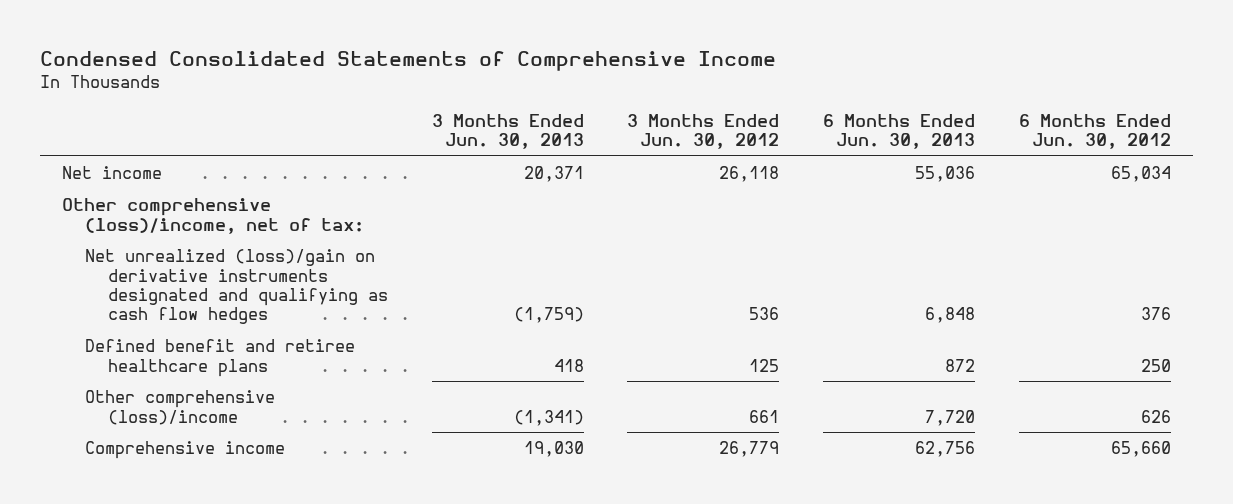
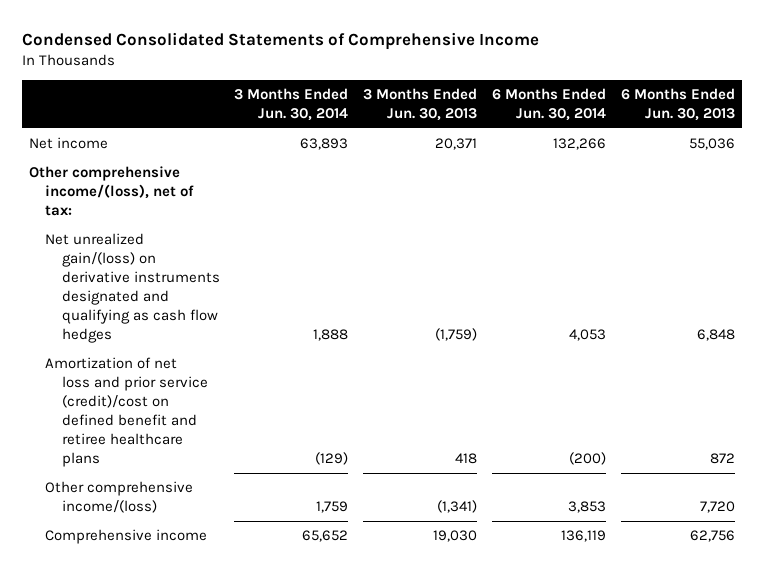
- | 3 Months Ended Jun. 30, 2013 | 3 Months Ended Jun. 30, 2012 | 6 Months Ended Jun. 30, 2013 | 6 Months Ended Jun. 30, 2012
+ | 3 Months Ended Jun. 30, 2014 | 3 Months Ended Jun. 30, 2013 | 6 Months Ended Jun. 30, 2014 | 6 Months Ended Jun. 30, 2013
- Other comprehensive (loss)/income, net of tax:
- Net unrealized (loss)/gain on derivative instruments designated and qualifying as cash flow hedges | (1,759) | 536 | 6,848 | 376
- Defined benefit and retiree healthcare plans | 418 | 125 | 872 | 250
- Other comprehensive (loss)/income | (1,341) | 661 | 7,720 | 626
+ Other comprehensive income/(loss), net of tax:
+ Net unrealized gain/(loss) on derivative instruments designated and qualifying as cash flow hedges | 1,888 | (1,759) | 4,053 | 6,848
+ Amortization of net loss and prior service (credit)/cost on defined benefit and retiree healthcare plans | (129) | 418 | (200) | 872
+ Other comprehensive income/(loss) | 1,759 | (1,341) | 3,853 | 7,720

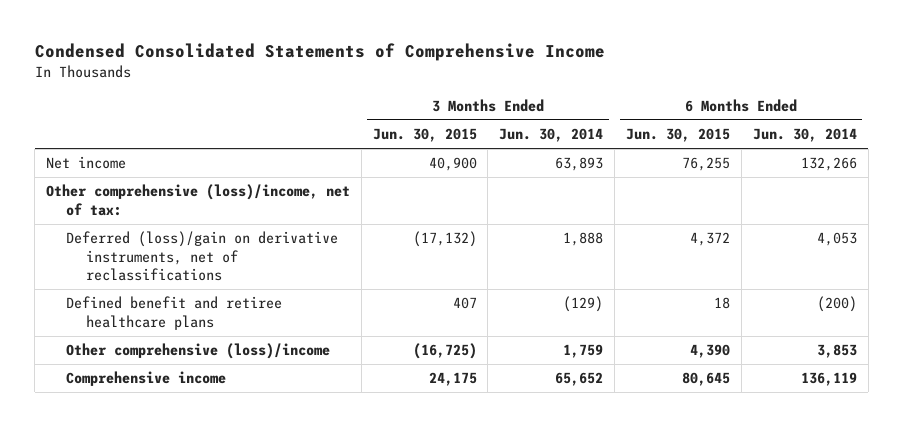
- | 3 Months Ended Jun. 30, 2014 | 3 Months Ended Jun. 30, 2013 | 6 Months Ended Jun. 30, 2014 | 6 Months Ended Jun. 30, 2013
+ | 3 Months Ended Jun. 30, 2015 | 3 Months Ended Jun. 30, 2014 | 6 Months Ended Jun. 30, 2015 | 6 Months Ended Jun. 30, 2014
- Other comprehensive income/(loss), net of tax:
- Net unrealized gain/(loss) on derivative instruments designated and qualifying as cash flow hedges | 1,888 | (1,759) | 4,053 | 6,848
- Amortization of net loss and prior service (credit)/cost on defined benefit and retiree healthcare plans | (129) | 418 | (200) | 872
- Other comprehensive income/(loss) | 1,759 | (1,341) | 3,853 | 7,720
+ Other comprehensive (loss)/income, net of tax:
+ Deferred (loss)/gain on derivative instruments, net of reclassifications | (17,132) | 1,888 | 4,372 | 4,053
+ Defined benefit and retiree healthcare plans | 407 | (129) | 18 | (200)
+ Other comprehensive (loss)/income | (16,725) | 1,759 | 4,390 | 3,853

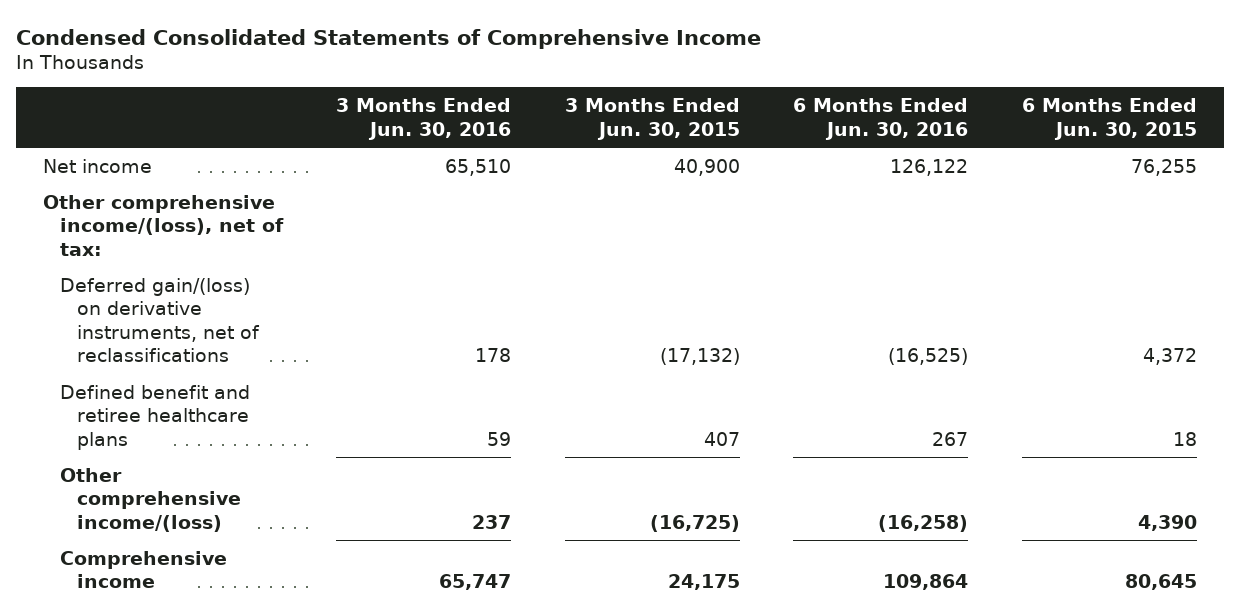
- | 3 Months Ended Jun. 30, 2015 | 3 Months Ended Jun. 30, 2014 | 6 Months Ended Jun. 30, 2015 | 6 Months Ended Jun. 30, 2014
+ | 3 Months Ended Jun. 30, 2016 | 3 Months Ended Jun. 30, 2015 | 6 Months Ended Jun. 30, 2016 | 6 Months Ended Jun. 30, 2015
- Other comprehensive (loss)/income, net of tax:
- Deferred (loss)/gain on derivative instruments, net of reclassifications | (17,132) | 1,888 | 4,372 | 4,053
+ Other comprehensive income/(loss), net of tax:
+ Deferred gain/(loss) on derivative instruments, net of reclassifications | 178 | (17,132) | (16,525) | 4,372
- Other comprehensive (loss)/income | (16,725) | 1,759 | 4,390 | 3,853
+ Other comprehensive income/(loss) | 237 | (16,725) | (16,258) | 4,390

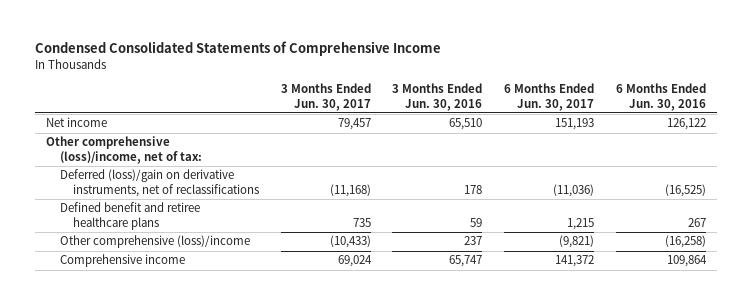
- | 3 Months Ended Jun. 30, 2016 | 3 Months Ended Jun. 30, 2015 | 6 Months Ended Jun. 30, 2016 | 6 Months Ended Jun. 30, 2015
+ | 3 Months Ended Jun. 30, 2017 | 3 Months Ended Jun. 30, 2016 | 6 Months Ended Jun. 30, 2017 | 6 Months Ended Jun. 30, 2016
- Other comprehensive income/(loss), net of tax:
- Deferred gain/(loss) on derivative instruments, net of reclassifications | 178 | (17,132) | (16,525) | 4,372
+ Other comprehensive (loss)/income, net of tax:
+ Deferred (loss)/gain on derivative instruments, net of reclassifications | (11,168) | 178 | (11,036) | (16,525)
- Other comprehensive income/(loss) | 237 | (16,725) | (16,258) | 4,390
+ Other comprehensive (loss)/income | (10,433) | 237 | (9,821) | (16,258)

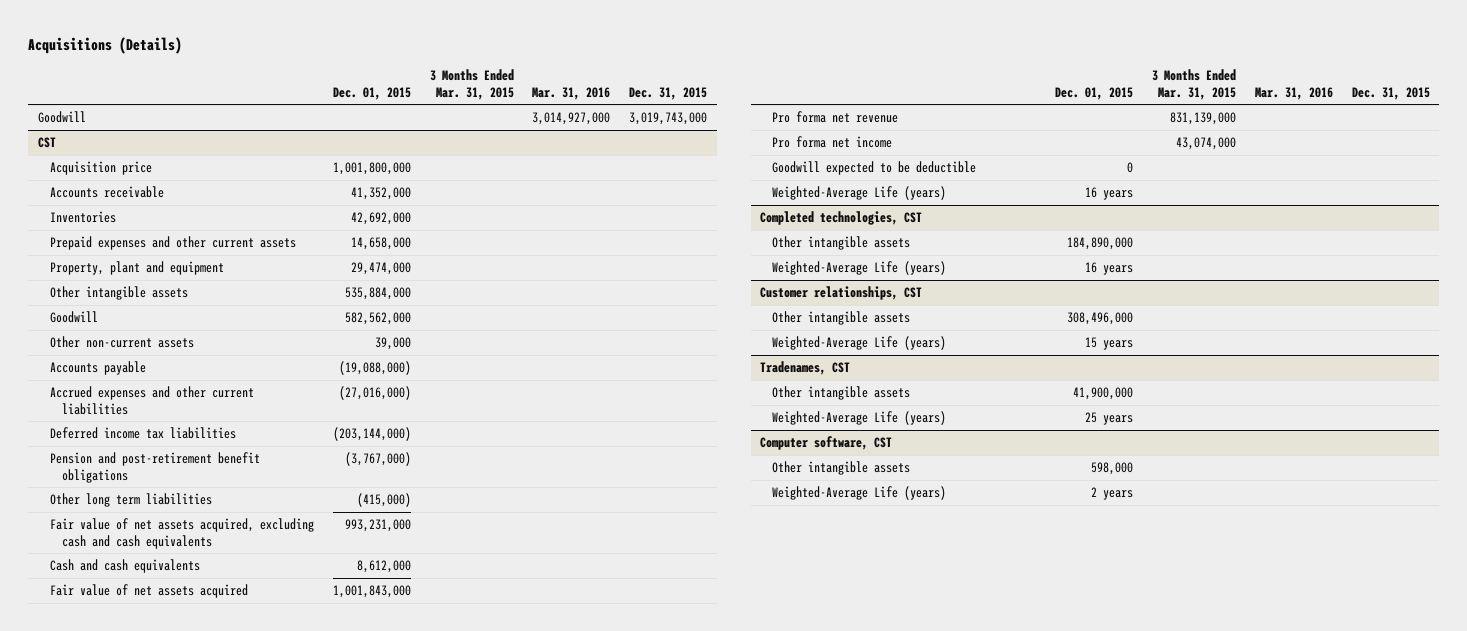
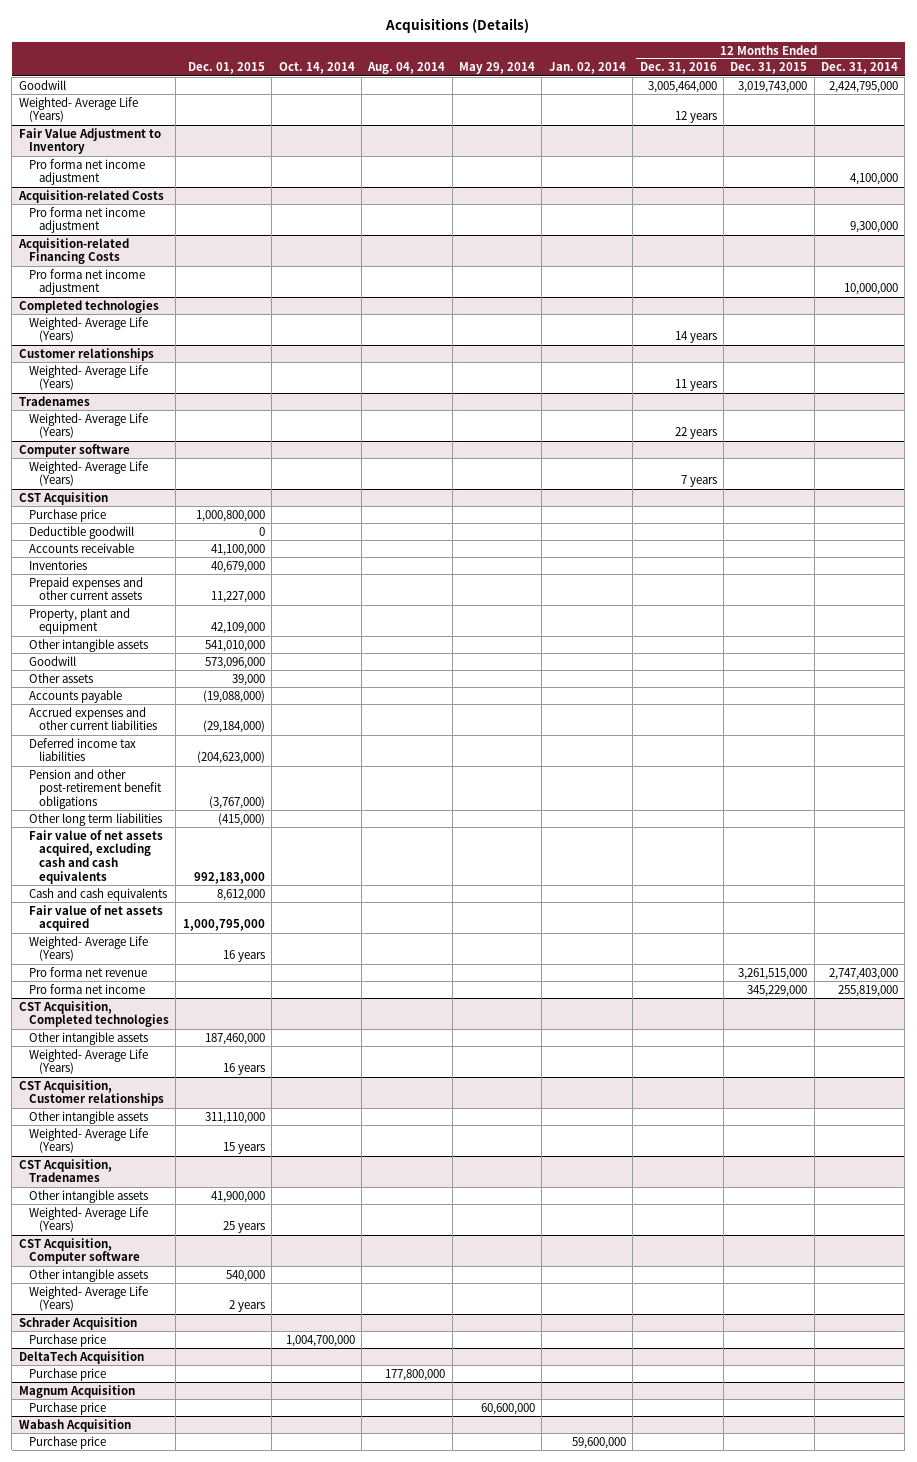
- | Dec. 01, 2015 | 3 Months Ended Mar. 31, 2015 | Mar. 31, 2016 | Dec. 31, 2015
+ | Dec. 01, 2015 | Oct. 14, 2014 | Aug. 04, 2014 | May 29, 2014 | Jan. 02, 2014 | 12 Months Ended Dec. 31, 2016 | 12 Months Ended Dec. 31, 2015 | 12 Months Ended Dec. 31, 2014
- CST
- Acquisition price | 1,001,800,000 | | |
- Accounts receivable | 41,352,000 | | |
- Inventories | 42,692,000 | | |
- Prepaid expenses and other current assets | 14,658,000 | | |
- Property, plant and equipment | 29,474,000 | | |
- Other intangible assets | 535,884,000 | | |
- Goodwill | 582,562,000 | | |
- Other non-current assets | 39,000 | | |
+ Weighted- Average Life (Years) | | | | | | 12 years | |
+ Fair Value Adjustment to Inventory
+ Pro forma net income adjustment | | | | | | | | 4,100,000
+ Acquisition-related Costs
+ Pro forma net income adjustment | | | | | | | | 9,300,000
+ Acquisition-related Financing Costs
+ Pro forma net income adjustment | | | | | | | | 10,000,000
+ Completed technologies
+ Weighted- Average Life (Years) | | | | | | 14 years | |
+ Customer relationships
+ Weighted- Average Life (Years) | | | | | | 11 years | |
+ Tradenames
+ Weighted- Average Life (Years) | | | | | | 22 years | |
+ Computer software
+ Weighted- Average Life (Years) | | | | | | 7 years | |
+ CST Acquisition
+ Purchase price | 1,000,800,000 | | | | | | |
+ Deductible goodwill | 0 | | | | | | |
+ Accounts receivable | 41,100,000 | | | | | | |
+ Inventories | 40,679,000 | | | | | | |
+ Prepaid expenses and other current assets | 11,227,000 | | | | | | |
+ Property, plant and equipment | 42,109,000 | | | | | | |
+ Other intangible assets | 541,010,000 | | | | | | |
+ Goodwill | 573,096,000 | | | | | | |
+ Other assets | 39,000 | | | | | | |
- Accrued expenses and other current liabilities | (27,016,000) | | |
- Deferred income tax liabilities | (203,144,000) | | |
- Pension and post-retirement benefit obligations | (3,767,000) | | |
+ Accrued expenses and other current liabilities | (29,184,000) | | | | | | |
+ Deferred income tax liabilities | (204,623,000) | | | | | | |
+ Pension and other post-retirement benefit obligations | (3,767,000) | | | | | | |
- Fair value of net assets acquired, excluding cash and cash equivalents | 993,231,000 | | |
+ Fair value of net assets acquired, excluding cash and cash equivalents | 992,183,000 | | | | | | |
- Fair value of net assets acquired | 1,001,843,000 | | |
+ Fair value of net assets acquired | 1,000,795,000 | | | | | | |
+ Weighted- Average Life (Years) | 16 years | | | | | | |
- Goodwill expected to be deductible | 0 | | |
- Weighted-Average Life (years) | 16 years | | |
- Completed technologies, CST
- Other intangible assets | 184,890,000 | | |
- Weighted-Average Life (years) | 16 years | | |
- Customer relationships, CST
- Other intangible assets | 308,496,000 | | |
- Weighted-Average Life (years) | 15 years | | |
- Tradenames, CST
+ CST Acquisition, Completed technologies
+ Other intangible assets | 187,460,000 | | | | | | |
+ Weighted- Average Life (Years) | 16 years | | | | | | |
+ CST Acquisition, Customer relationships
+ Other intangible assets | 311,110,000 | | | | | | |
+ Weighted- Average Life (Years) | 15 years | | | | | | |
+ CST Acquisition, Tradenames
- Weighted-Average Life (years) | 25 years | | |
- Computer software, CST
- Other intangible assets | 598,000 | | |
- Weighted-Average Life (years) | 2 years | | |
+ Weighted- Average Life (Years) | 25 years | | | | | | |
+ CST Acquisition, Computer software
+ Other intangible assets | 540,000 | | | | | | |
+ Weighted- Average Life (Years) | 2 years | | | | | | |
+ Schrader Acquisition
+ Purchase price | | 1,004,700,000 | | | | | |
+ DeltaTech Acquisition
+ Purchase price | | | 177,800,000 | | | | |
+ Magnum Acquisition
+ Purchase price | | | | 60,600,000 | | | |
+ Wabash Acquisition
+ Purchase price | | | | | 59,600,000 | | |

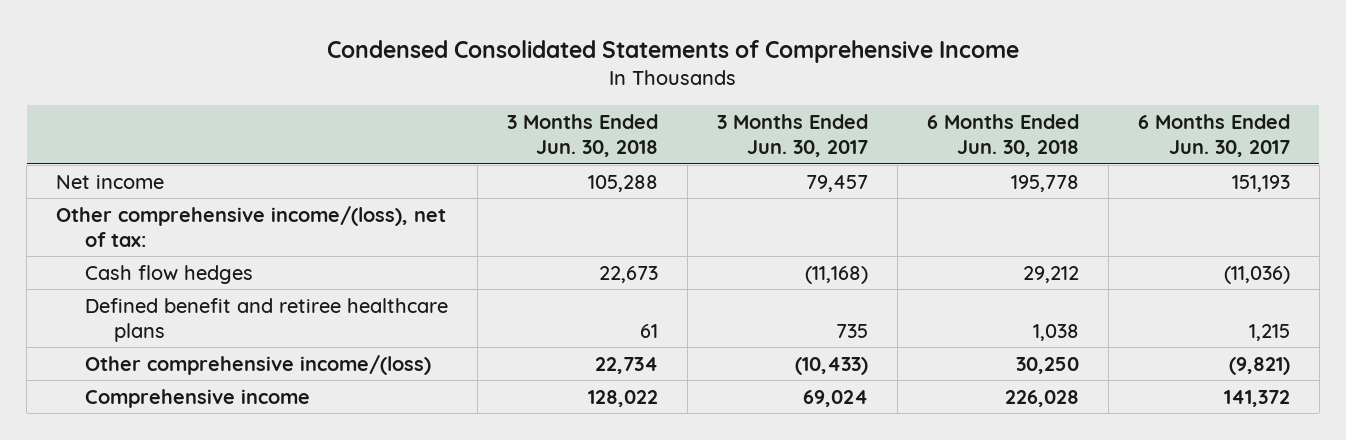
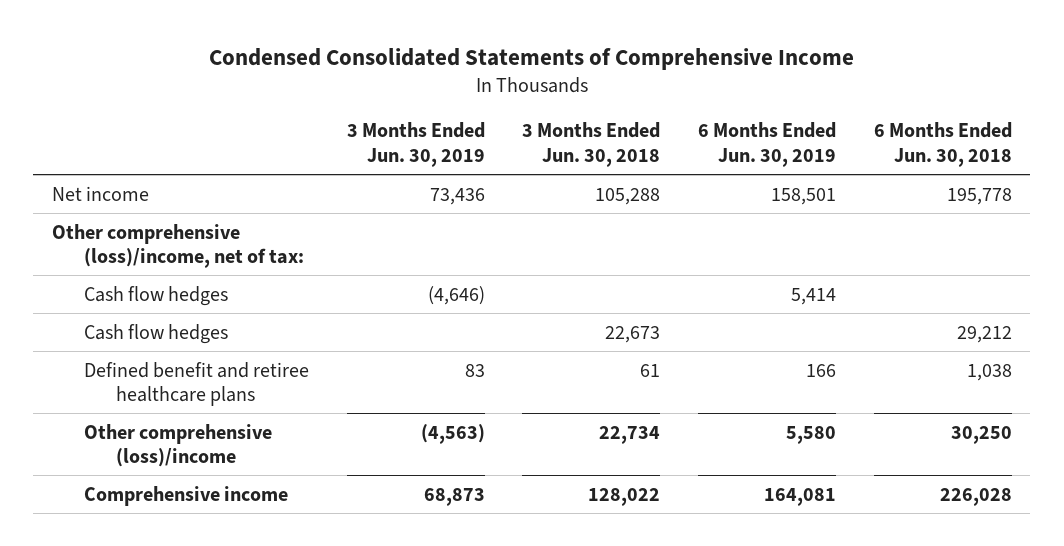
- | 3 Months Ended Jun. 30, 2018 | 3 Months Ended Jun. 30, 2017 | 6 Months Ended Jun. 30, 2018 | 6 Months Ended Jun. 30, 2017
+ | 3 Months Ended Jun. 30, 2019 | 3 Months Ended Jun. 30, 2018 | 6 Months Ended Jun. 30, 2019 | 6 Months Ended Jun. 30, 2018
- Other comprehensive income/(loss), net of tax:
+ Other comprehensive (loss)/income, net of tax:
+ Cash flow hedges | (4,646) | | 5,414 |
- Other comprehensive income/(loss) | 22,734 | (10,433) | 30,250 | (9,821)
+ Other comprehensive (loss)/income | (4,563) | 22,734 | 5,580 | 30,250

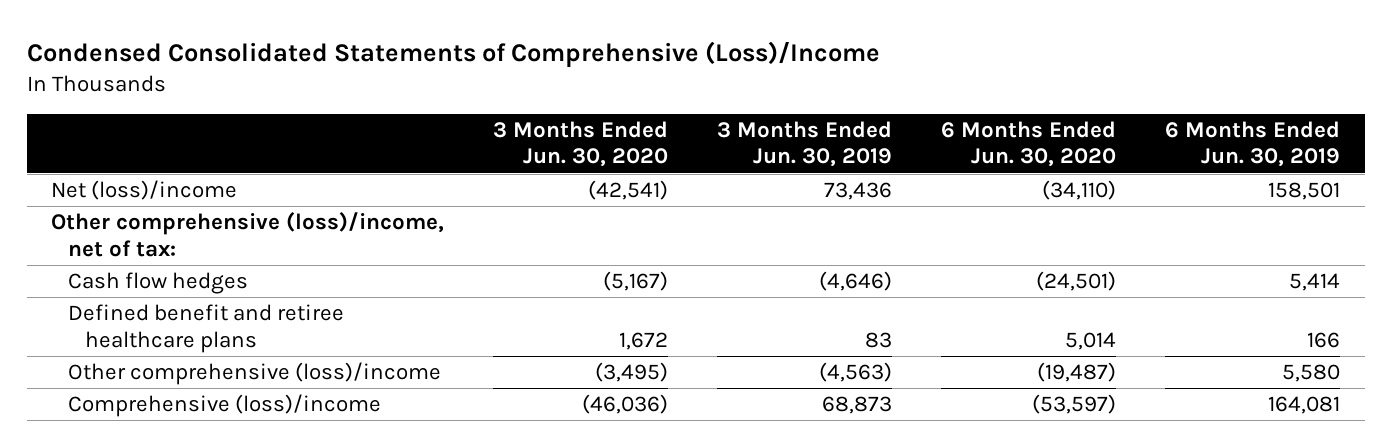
- Condensed Consolidated Statements of Comprehensive Income
+ Condensed Consolidated Statements of Comprehensive (Loss)/Income
- | 3 Months Ended Jun. 30, 2019 | 3 Months Ended Jun. 30, 2018 | 6 Months Ended Jun. 30, 2019 | 6 Months Ended Jun. 30, 2018
+ | 3 Months Ended Jun. 30, 2020 | 3 Months Ended Jun. 30, 2019 | 6 Months Ended Jun. 30, 2020 | 6 Months Ended Jun. 30, 2019
- Net income | 73,436 | 105,288 | 158,501 | 195,778
+ Net (loss)/income | (42,541) | 73,436 | (34,110) | 158,501
- Cash flow hedges | | 22,673 | | 29,212
- Comprehensive income | 68,873 | 128,022 | 164,081 | 226,028
+ Comprehensive (loss)/income | (46,036) | 68,873 | (53,597) | 164,081

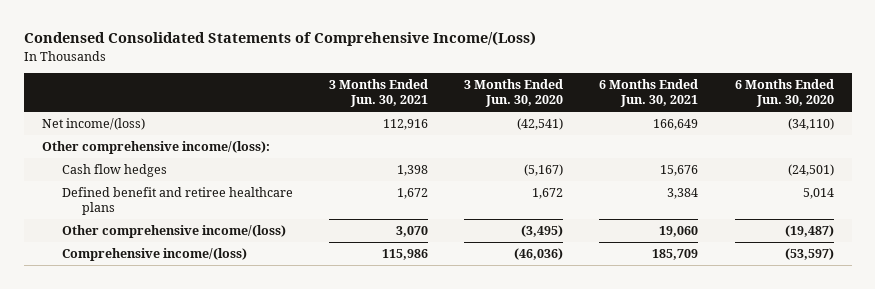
- Condensed Consolidated Statements of Comprehensive (Loss)/Income
+ Condensed Consolidated Statements of Comprehensive Income/(Loss)
- | 3 Months Ended Jun. 30, 2020 | 3 Months Ended Jun. 30, 2019 | 6 Months Ended Jun. 30, 2020 | 6 Months Ended Jun. 30, 2019
+ | 3 Months Ended Jun. 30, 2021 | 3 Months Ended Jun. 30, 2020 | 6 Months Ended Jun. 30, 2021 | 6 Months Ended Jun. 30, 2020
- Net (loss)/income | (42,541) | 73,436 | (34,110) | 158,501
- Other comprehensive (loss)/income, net of tax:
+ Net income/(loss) | 112,916 | (42,541) | 166,649 | (34,110)
+ Other comprehensive income/(loss):
- Other comprehensive (loss)/income | (3,495) | (4,563) | (19,487) | 5,580
- Comprehensive (loss)/income | (46,036) | 68,873 | (53,597) | 164,081
+ Other comprehensive income/(loss) | 3,070 | (3,495) | 19,060 | (19,487)
+ Comprehensive income/(loss) | 115,986 | (46,036) | 185,709 | (53,597)

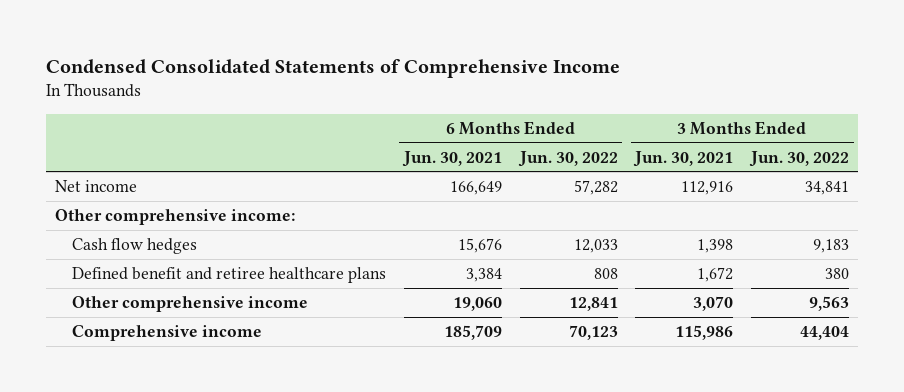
- Condensed Consolidated Statements of Comprehensive Income/(Loss)
+ Condensed Consolidated Statements of Comprehensive Income
- | 3 Months Ended Jun. 30, 2021 | 3 Months Ended Jun. 30, 2020 | 6 Months Ended Jun. 30, 2021 | 6 Months Ended Jun. 30, 2020
+ | 6 Months Ended Jun. 30, 2021 | 6 Months Ended Jun. 30, 2022 | 3 Months Ended Jun. 30, 2021 | 3 Months Ended Jun. 30, 2022
- Net income/(loss) | 112,916 | (42,541) | 166,649 | (34,110)
- Other comprehensive income/(loss):
+ Net income | 166,649 | 57,282 | 112,916 | 34,841
+ Other comprehensive income:
- Other comprehensive income/(loss) | 3,070 | (3,495) | 19,060 | (19,487)
- Comprehensive income/(loss) | 115,986 | (46,036) | 185,709 | (53,597)
+ Other comprehensive income | 19,060 | 12,841 | 3,070 | 9,563
+ Comprehensive income | 185,709 | 70,123 | 115,986 | 44,404

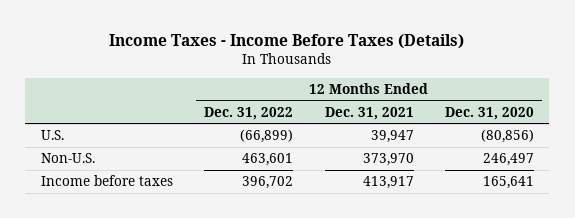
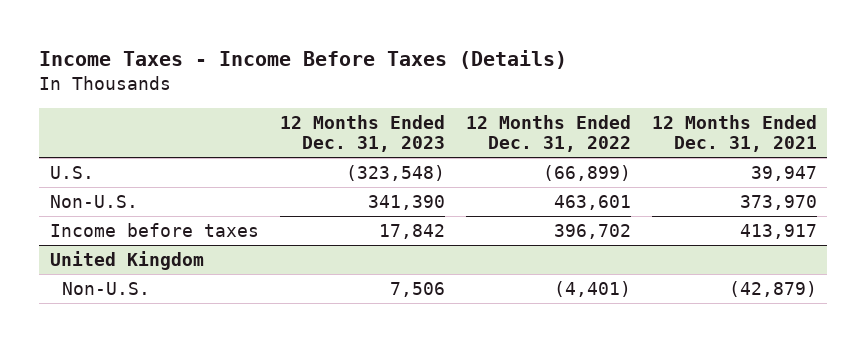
- | 12 Months Ended Dec. 31, 2022 | 12 Months Ended Dec. 31, 2021 | 12 Months Ended Dec. 31, 2020
+ | 12 Months Ended Dec. 31, 2023 | 12 Months Ended Dec. 31, 2022 | 12 Months Ended Dec. 31, 2021
+ United Kingdom
+ Non-U.S. | 7,506 | (4,401) | (42,879)

